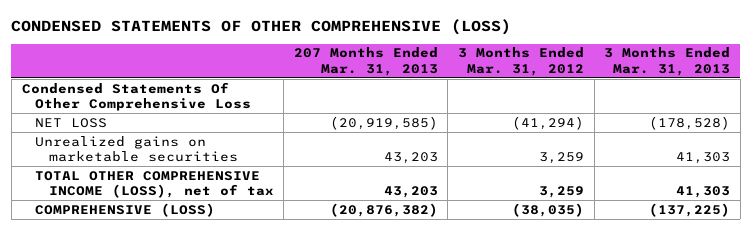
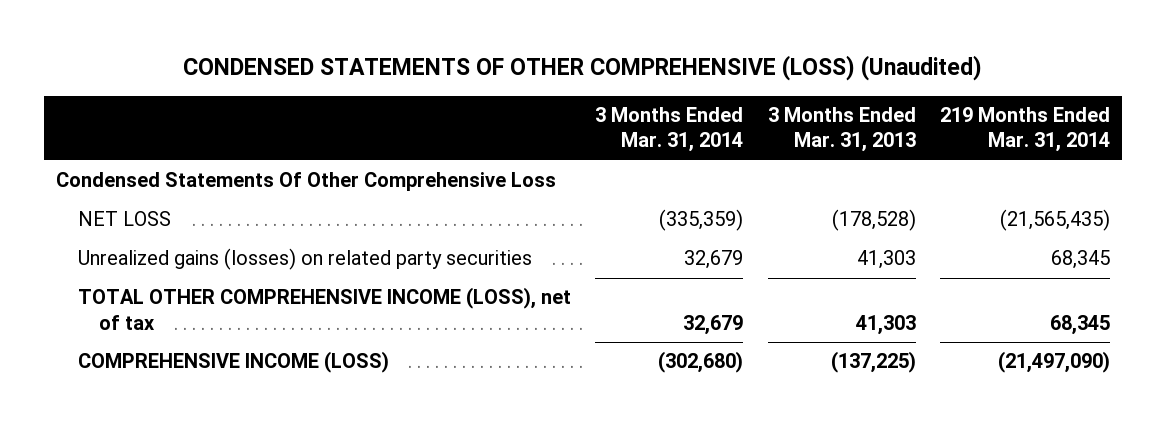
- CONDENSED STATEMENTS OF OTHER COMPREHENSIVE (LOSS)
+ CONDENSED STATEMENTS OF OTHER COMPREHENSIVE (LOSS) (Unaudited)
- | 207 Months Ended Mar. 31, 2013 | 3 Months Ended Mar. 31, 2012 | 3 Months Ended Mar. 31, 2013
+ | 3 Months Ended Mar. 31, 2014 | 3 Months Ended Mar. 31, 2013 | 219 Months Ended Mar. 31, 2014
- Unrealized gains on marketable securities | 43,203 | 3,259 | 41,303
+ Unrealized gains (losses) on related party securities | 32,679 | 41,303 | 68,345
- COMPREHENSIVE (LOSS) | (20,876,382) | (38,035) | (137,225)
+ COMPREHENSIVE INCOME (LOSS) | (302,680) | (137,225) | (21,497,090)

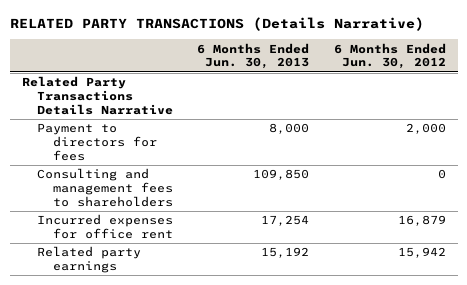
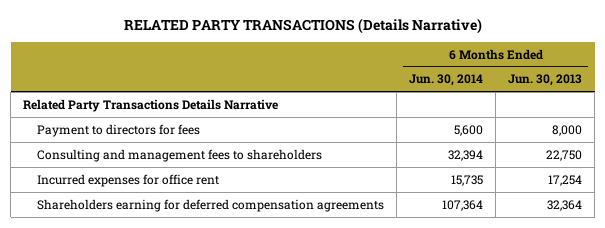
- | 6 Months Ended Jun. 30, 2013 | 6 Months Ended Jun. 30, 2012
+ | 6 Months Ended Jun. 30, 2014 | 6 Months Ended Jun. 30, 2013
- Consulting and management fees to shareholders | 109,850 | 0
+ Consulting and management fees to shareholders | 32,394 | 22,750
- Related party earnings | 15,192 | 15,942
+ Shareholders earning for deferred compensation agreements | 107,364 | 32,364

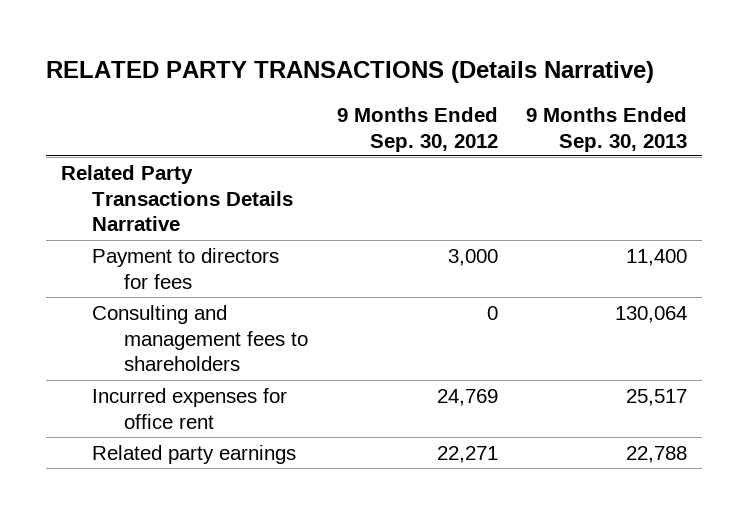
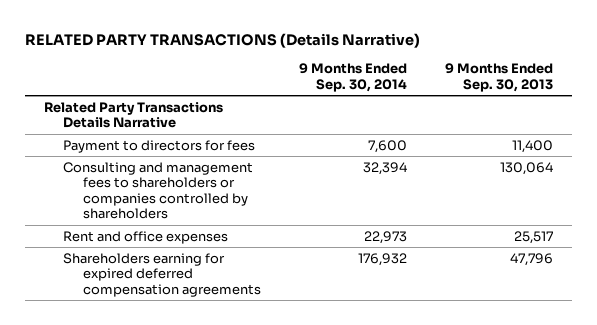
- | 9 Months Ended Sep. 30, 2012 | 9 Months Ended Sep. 30, 2013
+ | 9 Months Ended Sep. 30, 2014 | 9 Months Ended Sep. 30, 2013
- Consulting and management fees to shareholders | 0 | 130,064
- Incurred expenses for office rent | 24,769 | 25,517
- Related party earnings | 22,271 | 22,788
+ Consulting and management fees to shareholders or companies controlled by shareholders | 32,394 | 130,064
+ Rent and office expenses | 22,973 | 25,517
+ Shareholders earning for expired deferred compensation agreements | 176,932 | 47,796

